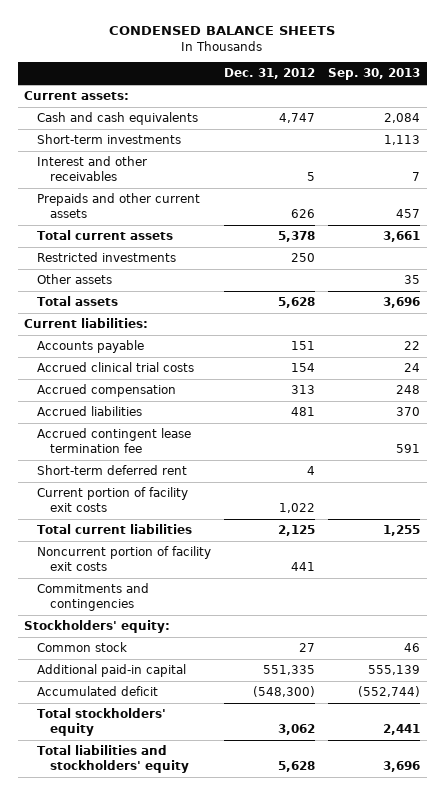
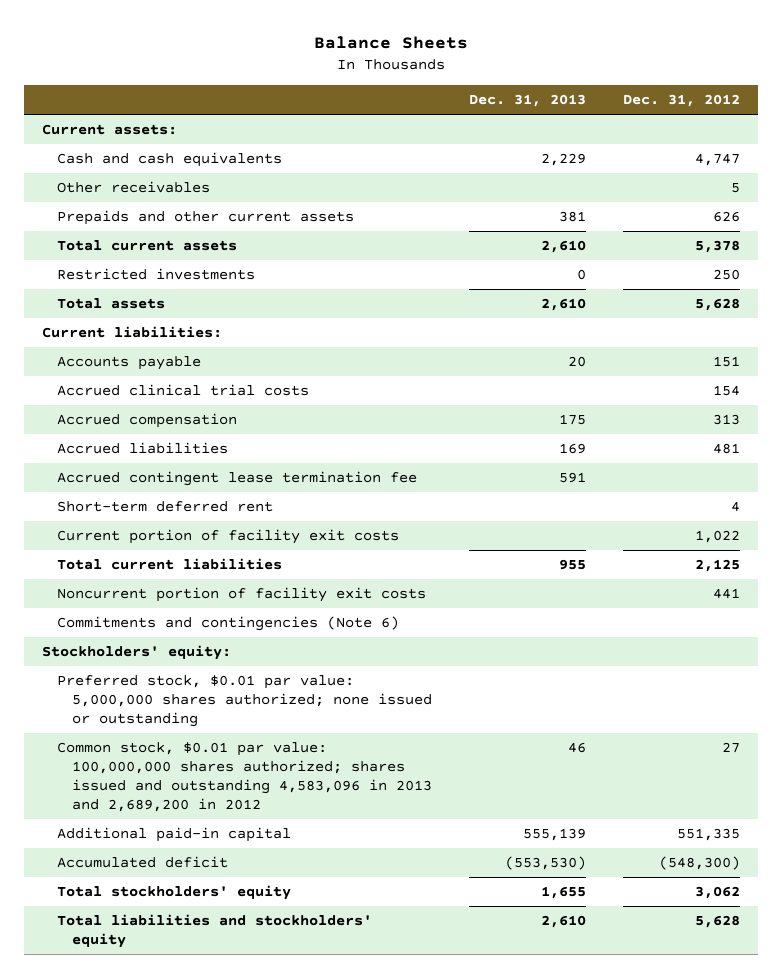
- CONDENSED BALANCE SHEETS
+ Balance Sheets
- | Dec. 31, 2012 | Sep. 30, 2013
+ | Dec. 31, 2013 | Dec. 31, 2012
- Short-term investments | | 1,113
- Interest and other receivables | 5 | 7
+ Other receivables | | 5
- Other assets | | 35
- Commitments and contingencies
+ Commitments and contingencies (Note 6)
- Common stock | 27 | 46
+ Preferred stock, $0.01 par value: 5,000,000 shares authorized; none issued or outstanding
+ Common stock, $0.01 par value: 100,000,000 shares authorized; shares issued and outstanding 4,583,096 in 2013 and 2,689,200 in 2012 | 46 | 27

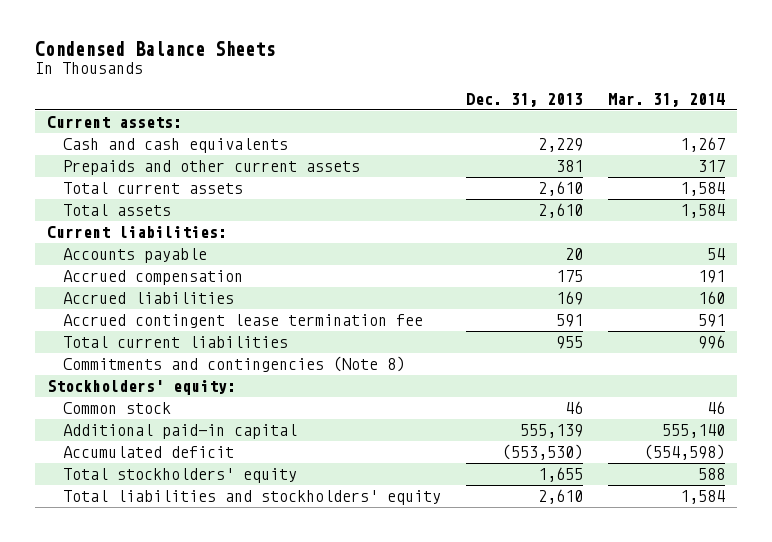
- Balance Sheets
+ Condensed Balance Sheets
- | Dec. 31, 2013 | Dec. 31, 2012
+ | Dec. 31, 2013 | Mar. 31, 2014
- Other receivables | | 5
- Restricted investments | 0 | 250
- Accrued clinical trial costs | | 154
- Short-term deferred rent | | 4
- Current portion of facility exit costs | | 1,022
- Noncurrent portion of facility exit costs | | 441
- Commitments and contingencies (Note 6)
+ Commitments and contingencies (Note 8)
- Preferred stock, $0.01 par value: 5,000,000 shares authorized; none issued or outstanding
- Common stock, $0.01 par value: 100,000,000 shares authorized; shares issued and outstanding 4,583,096 in 2013 and 2,689,200 in 2012 | 46 | 27
+ Common stock | 46 | 46

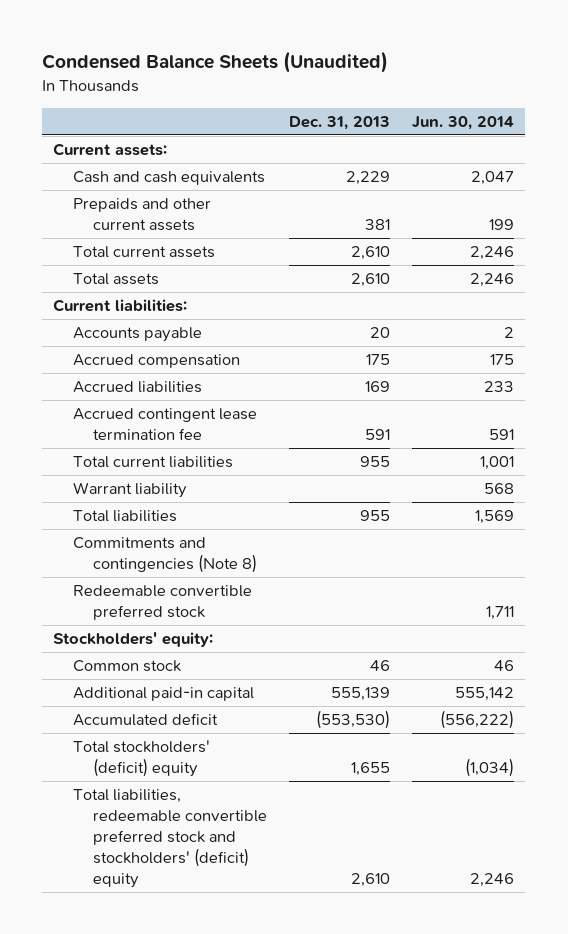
- Condensed Balance Sheets
+ Condensed Balance Sheets (Unaudited)
- | Dec. 31, 2013 | Mar. 31, 2014
+ | Dec. 31, 2013 | Jun. 30, 2014
+ Warrant liability | | 568
+ Total liabilities | 955 | 1,569
+ Redeemable convertible preferred stock | | 1,711
- Total stockholders' equity | 1,655 | 588
- Total liabilities and stockholders' equity | 2,610 | 1,584
+ Total stockholders' (deficit) equity | 1,655 | (1,034)
+ Total liabilities, redeemable convertible preferred stock and stockholders' (deficit) equity | 2,610 | 2,246

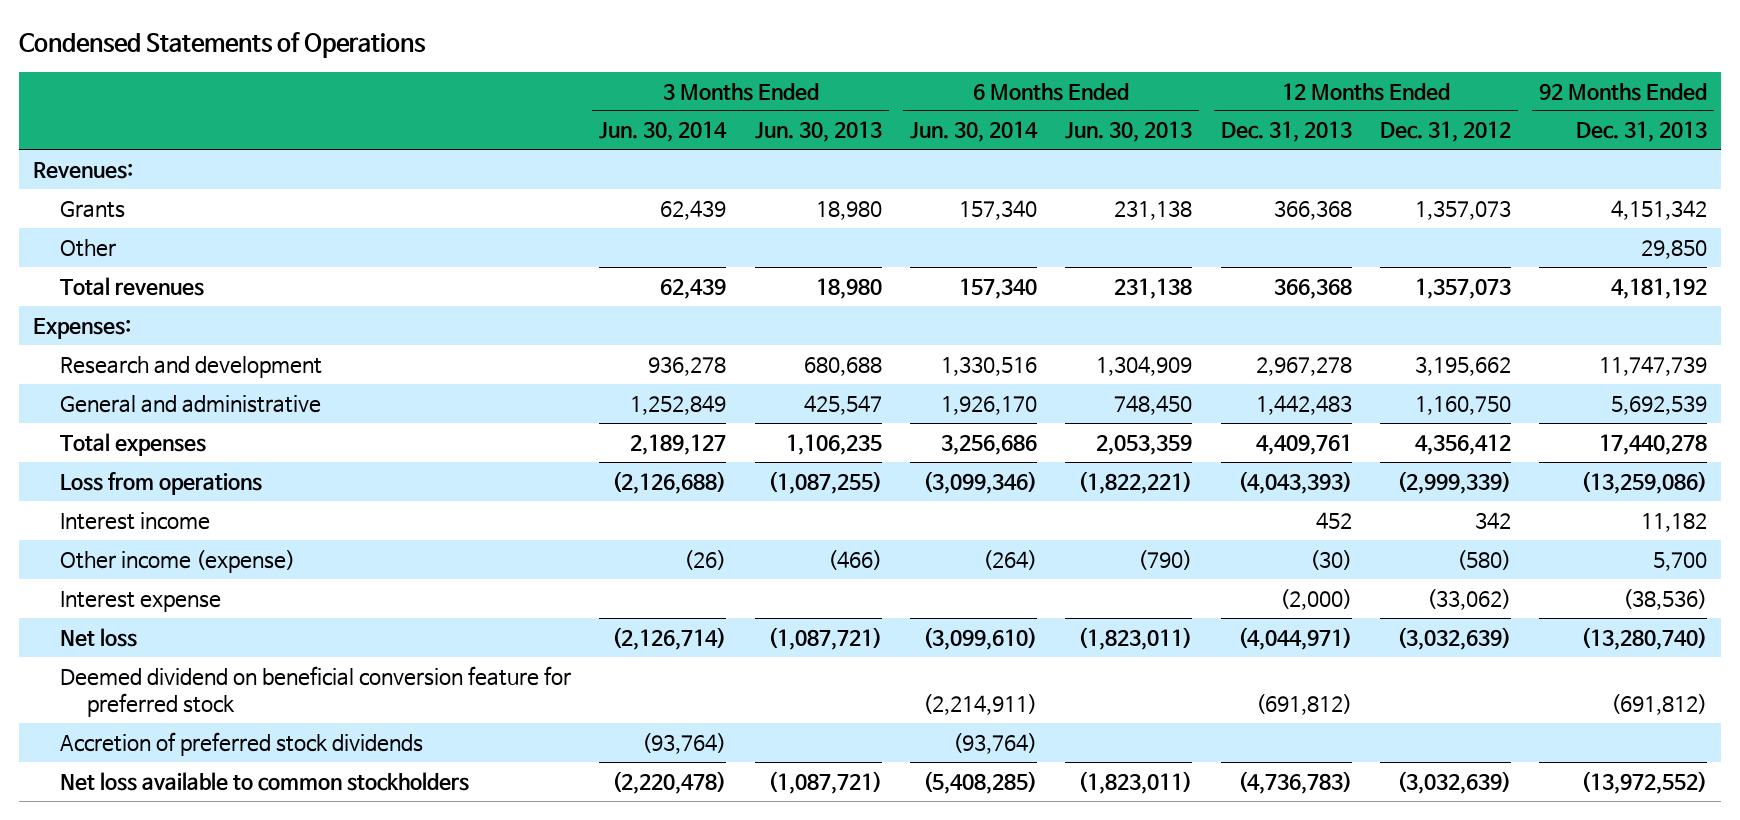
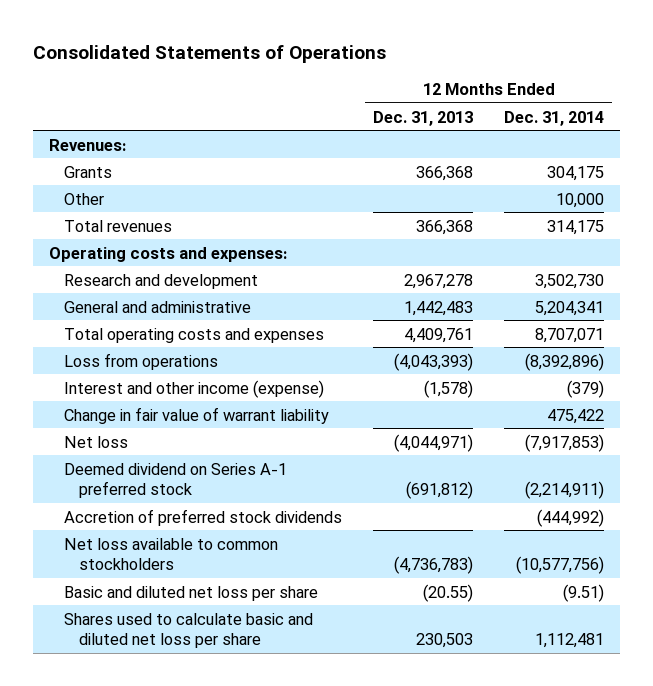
- Condensed Statements of Operations
+ Consolidated Statements of Operations
- | 3 Months Ended Jun. 30, 2014 | 3 Months Ended Jun. 30, 2013 | 6 Months Ended Jun. 30, 2014 | 6 Months Ended Jun. 30, 2013 | 12 Months Ended Dec. 31, 2013 | 12 Months Ended Dec. 31, 2012 | 92 Months Ended Dec. 31, 2013
+ | 12 Months Ended Dec. 31, 2013 | 12 Months Ended Dec. 31, 2014
- Expenses:
+ Operating costs and expenses:
- Total expenses | 2,189,127 | 1,106,235 | 3,256,686 | 2,053,359 | 4,409,761 | 4,356,412 | 17,440,278
+ Total operating costs and expenses | 4,409,761 | 8,707,071
- Interest income | | | | | 452 | 342 | 11,182
- Other income (expense) | (26) | (466) | (264) | (790) | (30) | (580) | 5,700
- Interest expense | | | | | (2,000) | (33,062) | (38,536)
+ Interest and other income (expense) | (1,578) | (379)
+ Change in fair value of warrant liability | | 475,422
- Deemed dividend on beneficial conversion feature for preferred stock | | | (2,214,911) | | (691,812) | | (691,812)
+ Deemed dividend on Series A-1 preferred stock | (691,812) | (2,214,911)
+ Basic and diluted net loss per share | (20.55) | (9.51)
+ Shares used to calculate basic and diluted net loss per share | 230,503 | 1,112,481

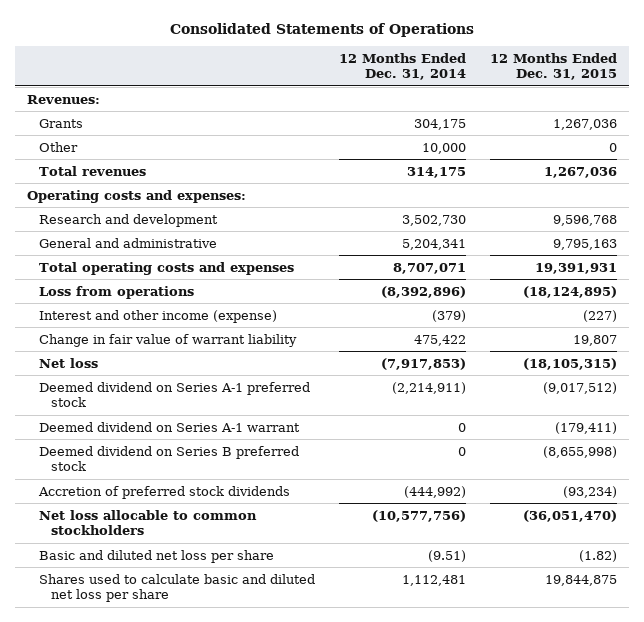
- | 12 Months Ended Dec. 31, 2013 | 12 Months Ended Dec. 31, 2014
+ | 12 Months Ended Dec. 31, 2014 | 12 Months Ended Dec. 31, 2015
+ Deemed dividend on Series A-1 warrant | 0 | (179,411)
+ Deemed dividend on Series B preferred stock | 0 | (8,655,998)
- Net loss available to common stockholders | (4,736,783) | (10,577,756)
+ Net loss allocable to common stockholders | (10,577,756) | (36,051,470)

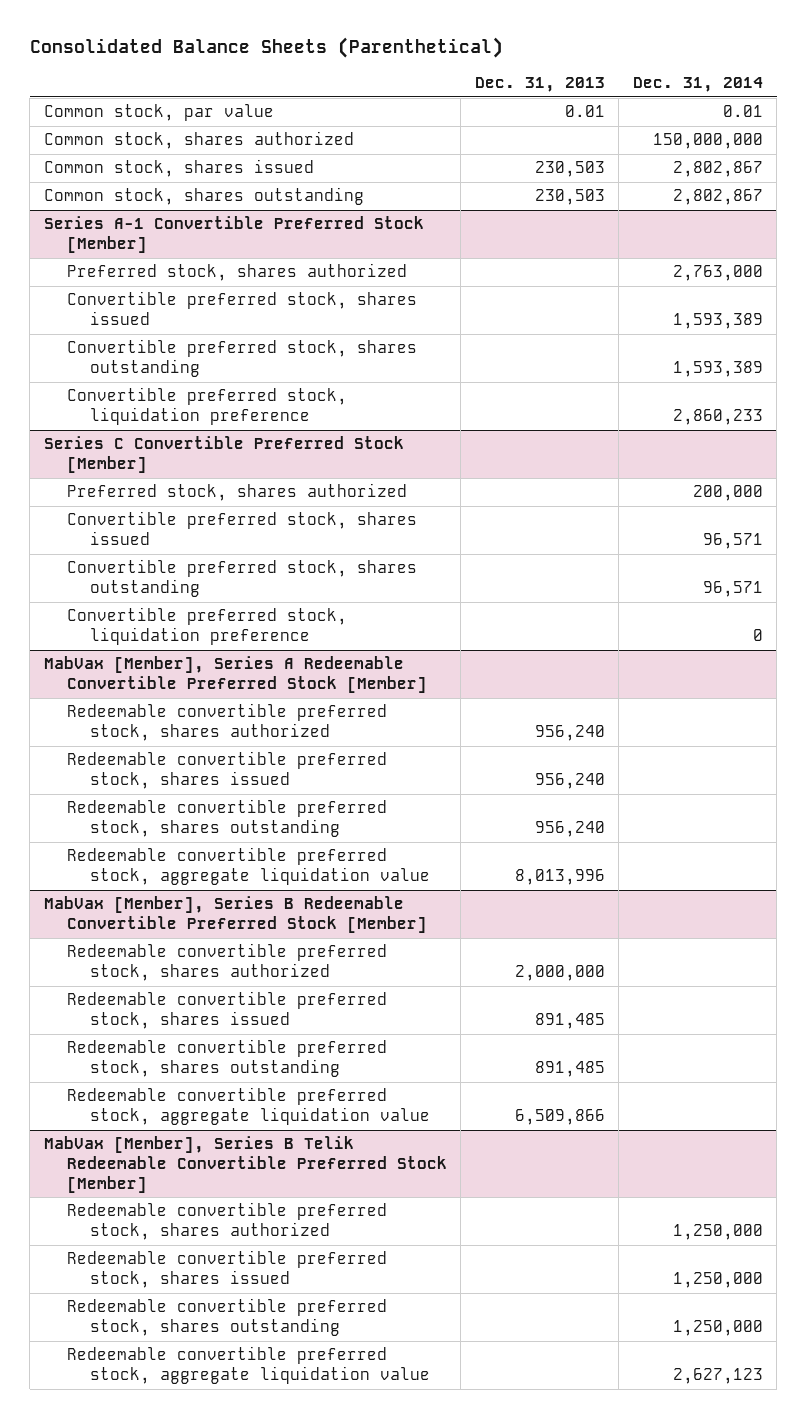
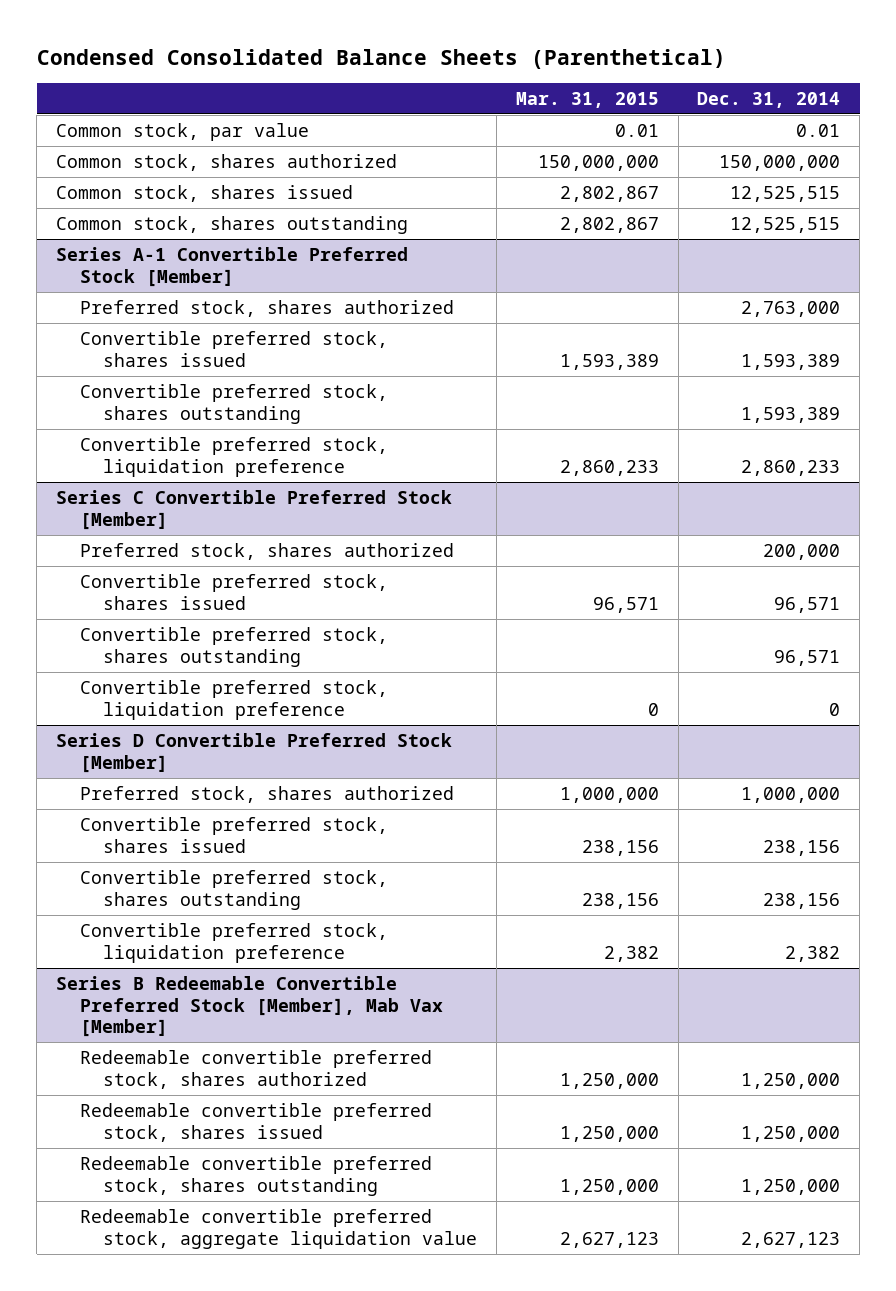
- Consolidated Balance Sheets (Parenthetical)
+ Condensed Consolidated Balance Sheets (Parenthetical)
- | Dec. 31, 2013 | Dec. 31, 2014
+ | Mar. 31, 2015 | Dec. 31, 2014
- Common stock, shares issued | 230,503 | 2,802,867
- Common stock, shares outstanding | 230,503 | 2,802,867
+ Common stock, shares issued | 2,802,867 | 12,525,515
+ Common stock, shares outstanding | 2,802,867 | 12,525,515
- MabVax [Member], Series A Redeemable Convertible Preferred Stock [Member]
- Redeemable convertible preferred stock, shares authorized | 956,240 |
- Redeemable convertible preferred stock, shares issued | 956,240 |
- Redeemable convertible preferred stock, shares outstanding | 956,240 |
- Redeemable convertible preferred stock, aggregate liquidation value | 8,013,996 |
- MabVax [Member], Series B Redeemable Convertible Preferred Stock [Member]
- Redeemable convertible preferred stock, shares authorized | 2,000,000 |
- Redeemable convertible preferred stock, shares issued | 891,485 |
- Redeemable convertible preferred stock, shares outstanding | 891,485 |
- Redeemable convertible preferred stock, aggregate liquidation value | 6,509,866 |
- MabVax [Member], Series B Telik Redeemable Convertible Preferred Stock [Member]
+ Series D Convertible Preferred Stock [Member]
+ Preferred stock, shares authorized | 1,000,000 | 1,000,000
+ Convertible preferred stock, shares issued | 238,156 | 238,156
+ Convertible preferred stock, shares outstanding | 238,156 | 238,156
+ Convertible preferred stock, liquidation preference | 2,382 | 2,382
+ Series B Redeemable Convertible Preferred Stock [Member], Mab Vax [Member]

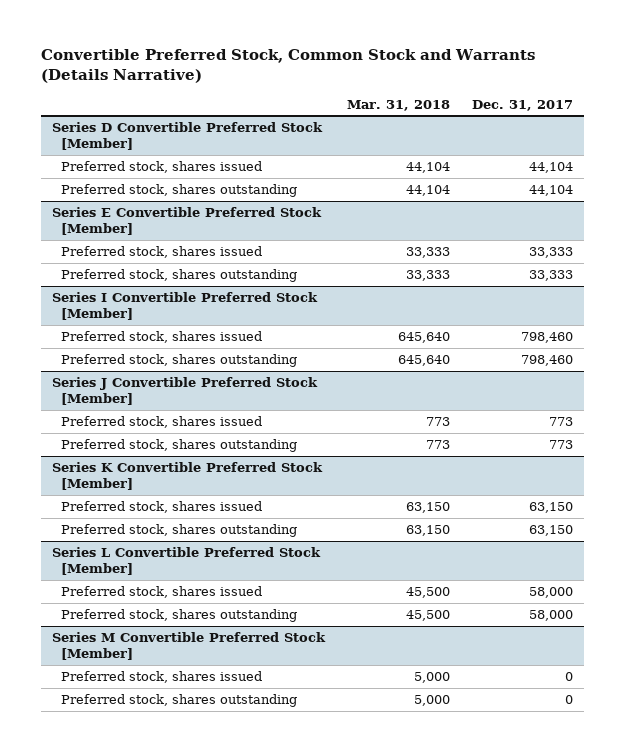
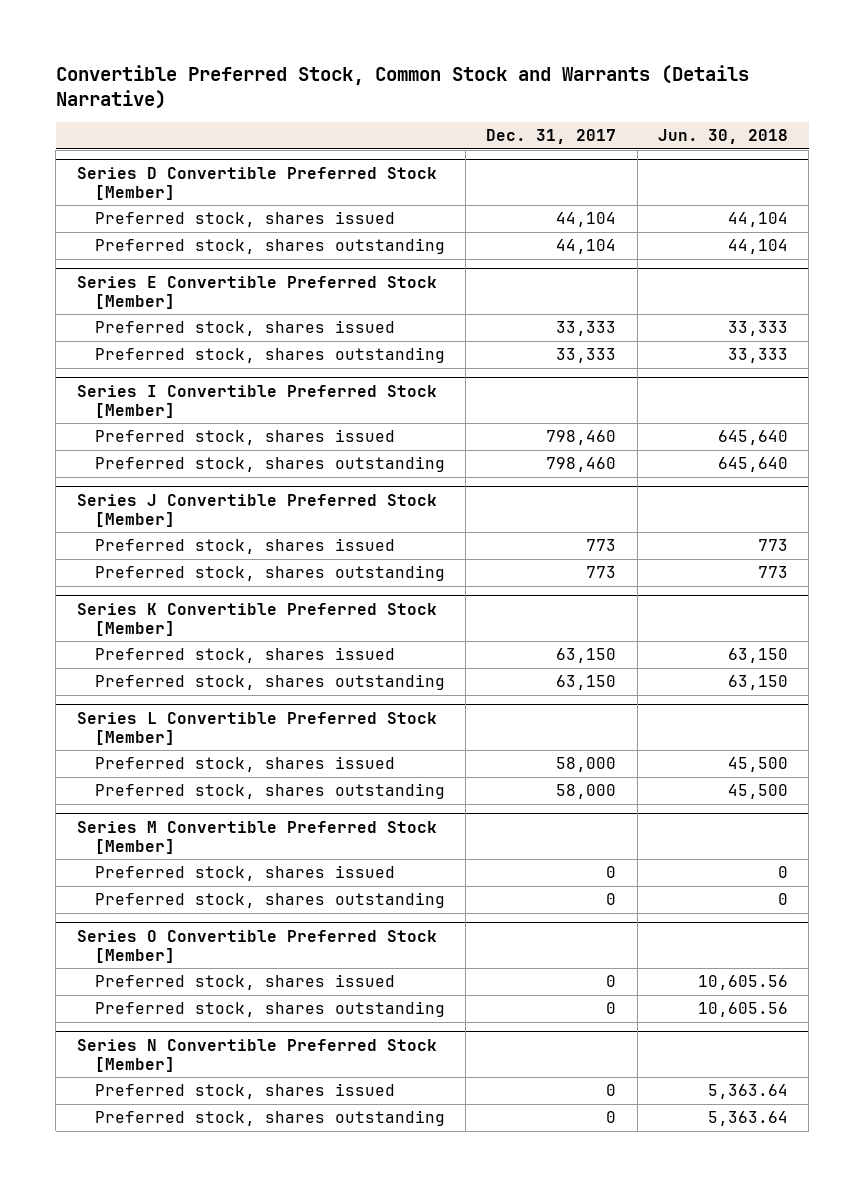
- | Mar. 31, 2018 | Dec. 31, 2017
+ | Dec. 31, 2017 | Jun. 30, 2018
+ Series O Convertible Preferred Stock [Member]
+ Preferred stock, shares issued | 0 | 10,605.56
+ Preferred stock, shares outstanding | 0 | 10,605.56
+ Series N Convertible Preferred Stock [Member]
+ Preferred stock, shares issued | 0 | 5,363.64
+ Preferred stock, shares outstanding | 0 | 5,363.64

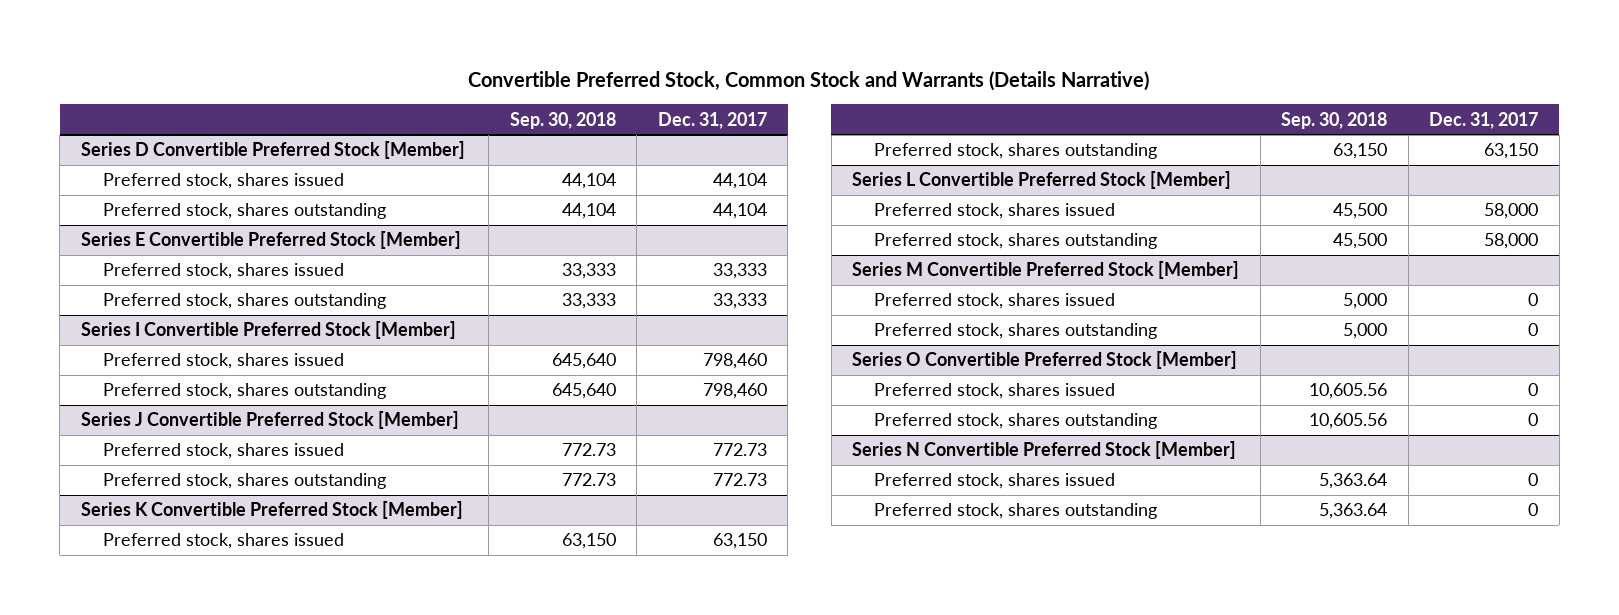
- | Dec. 31, 2017 | Jun. 30, 2018
+ | Sep. 30, 2018 | Dec. 31, 2017
@ Series J Convertible Preferred Stock [Member]
- Preferred stock, shares issued | 773 | 773
- Preferred stock, shares outstanding | 773 | 773
+ Preferred stock, shares issued | 772.73 | 772.73
+ Preferred stock, shares outstanding | 772.73 | 772.73

